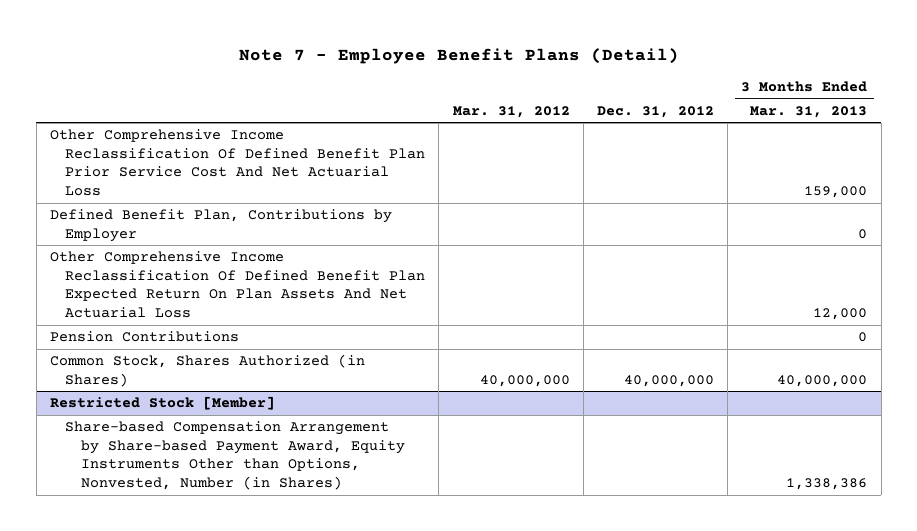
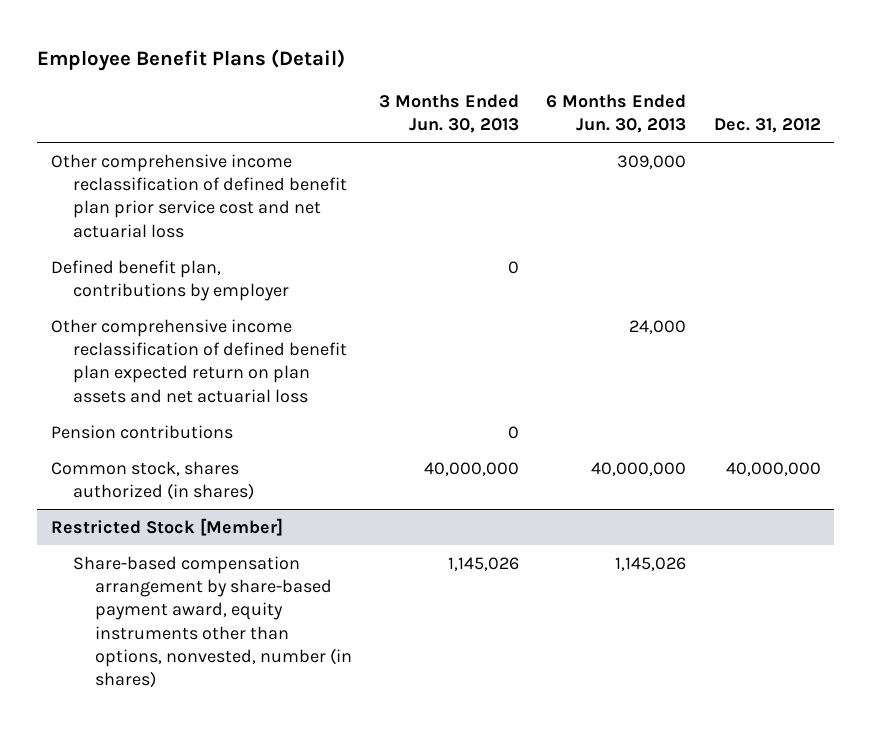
- Note 7 - Employee Benefit Plans (Detail)
+ Employee Benefit Plans (Detail)
- | Mar. 31, 2012 | Dec. 31, 2012 | 3 Months Ended Mar. 31, 2013
+ | 3 Months Ended Jun. 30, 2013 | 6 Months Ended Jun. 30, 2013 | Dec. 31, 2012
- Other Comprehensive Income Reclassification Of Defined Benefit Plan Prior Service Cost And Net Actuarial Loss | | | 159,000
- Defined Benefit Plan, Contributions by Employer | | | 0
- Other Comprehensive Income Reclassification Of Defined Benefit Plan Expected Return On Plan Assets And Net Actuarial Loss | | | 12,000
- Pension Contributions | | | 0
- Common Stock, Shares Authorized (in Shares) | 40,000,000 | 40,000,000 | 40,000,000
+ Other comprehensive income reclassification of defined benefit plan prior service cost and net actuarial loss | | 309,000 |
+ Defined benefit plan, contributions by employer | 0 | |
+ Other comprehensive income reclassification of defined benefit plan expected return on plan assets and net actuarial loss | | 24,000 |
+ Pension contributions | 0 | |
+ Common stock, shares authorized (in shares) | 40,000,000 | 40,000,000 | 40,000,000
@ Restricted Stock [Member]
- Share-based Compensation Arrangement by Share-based Payment Award, Equity Instruments Other than Options, Nonvested, Number (in Shares) | | | 1,338,386
+ Share-based compensation arrangement by share-based payment award, equity instruments other than options, nonvested, number (in shares) | 1,145,026 | 1,145,026 |

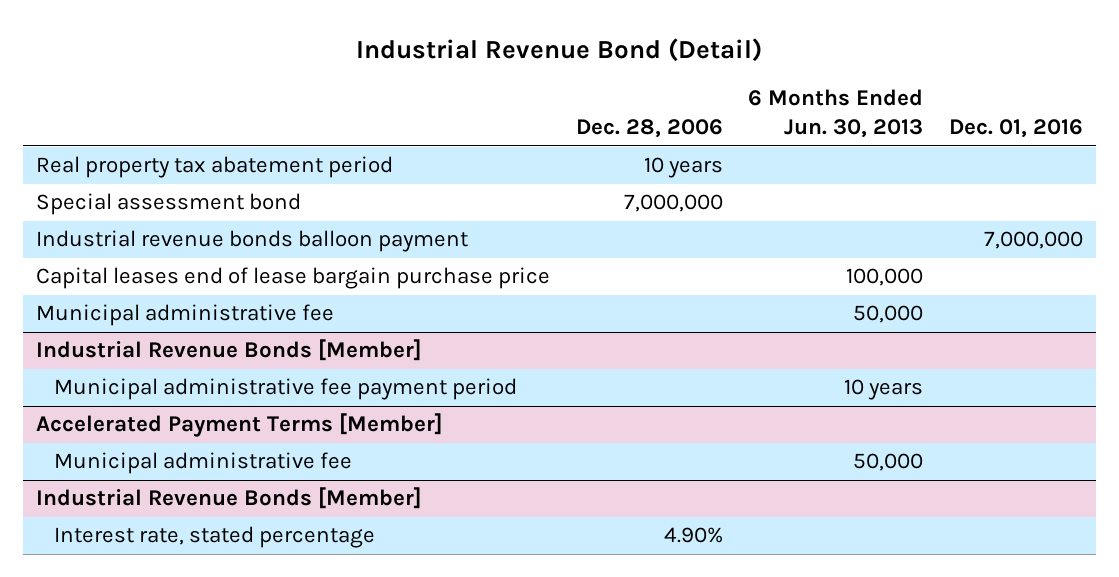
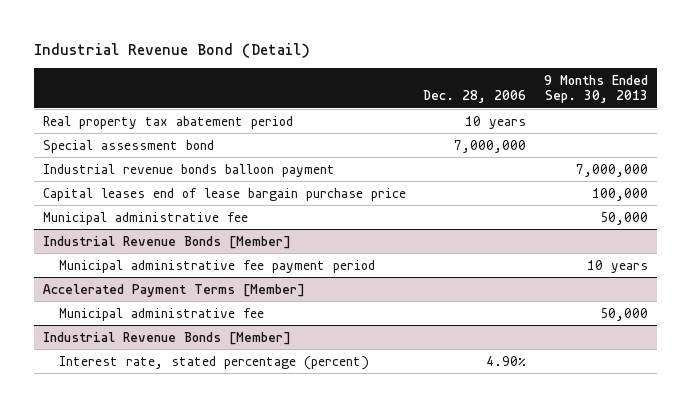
- | Dec. 28, 2006 | 6 Months Ended Jun. 30, 2013 | Dec. 01, 2016
+ | Dec. 28, 2006 | 9 Months Ended Sep. 30, 2013
@ Industrial Revenue Bonds [Member]
- Interest rate, stated percentage | 4.90% | |
+ Interest rate, stated percentage (percent) | 4.90% |

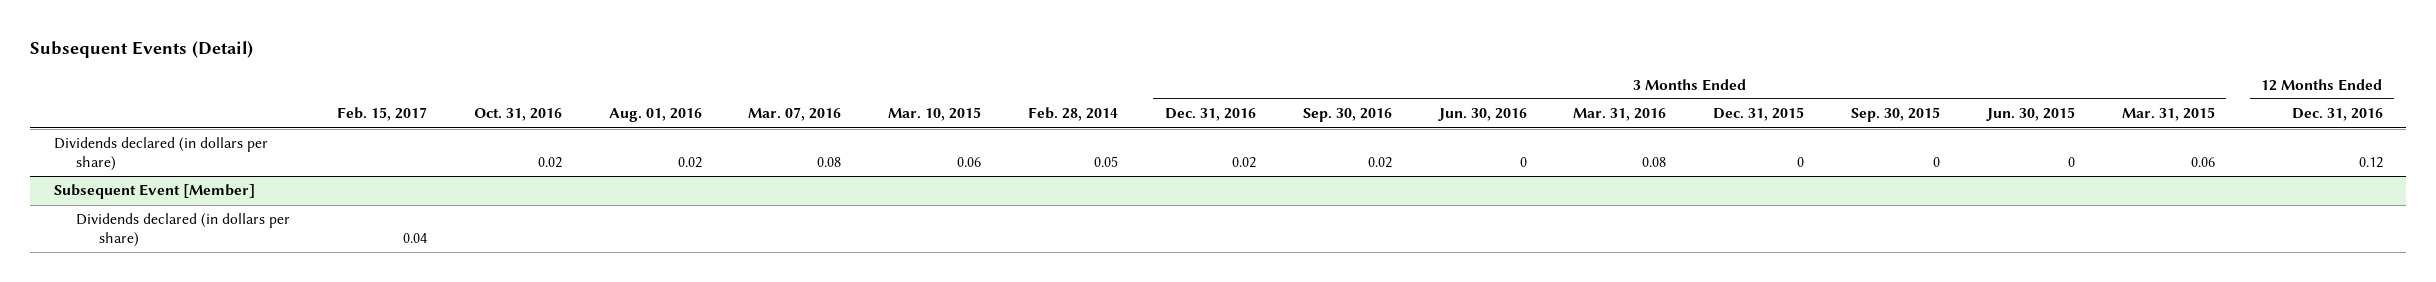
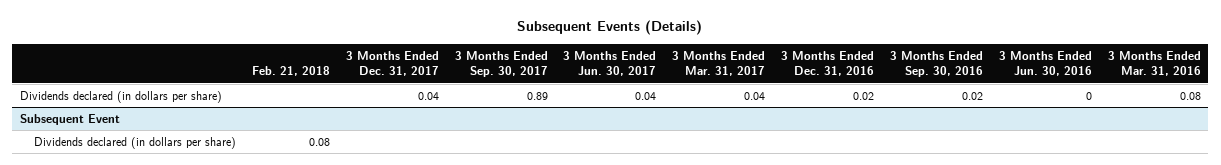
- Subsequent Events (Detail)
+ Subsequent Events (Details)
- | Feb. 15, 2017 | Oct. 31, 2016 | Aug. 01, 2016 | Mar. 07, 2016 | Mar. 10, 2015 | Feb. 28, 2014 | 3 Months Ended Dec. 31, 2016 | 3 Months Ended Sep. 30, 2016 | 3 Months Ended Jun. 30, 2016 | 3 Months Ended Mar. 31, 2016 | 3 Months Ended Dec. 31, 2015 | 3 Months Ended Sep. 30, 2015 | 3 Months Ended Jun. 30, 2015 | 3 Months Ended Mar. 31, 2015 | 12 Months Ended Dec. 31, 2016
+ | Feb. 21, 2018 | 3 Months Ended Dec. 31, 2017 | 3 Months Ended Sep. 30, 2017 | 3 Months Ended Jun. 30, 2017 | 3 Months Ended Mar. 31, 2017 | 3 Months Ended Dec. 31, 2016 | 3 Months Ended Sep. 30, 2016 | 3 Months Ended Jun. 30, 2016 | 3 Months Ended Mar. 31, 2016
- Subsequent Event [Member]
+ Subsequent Event

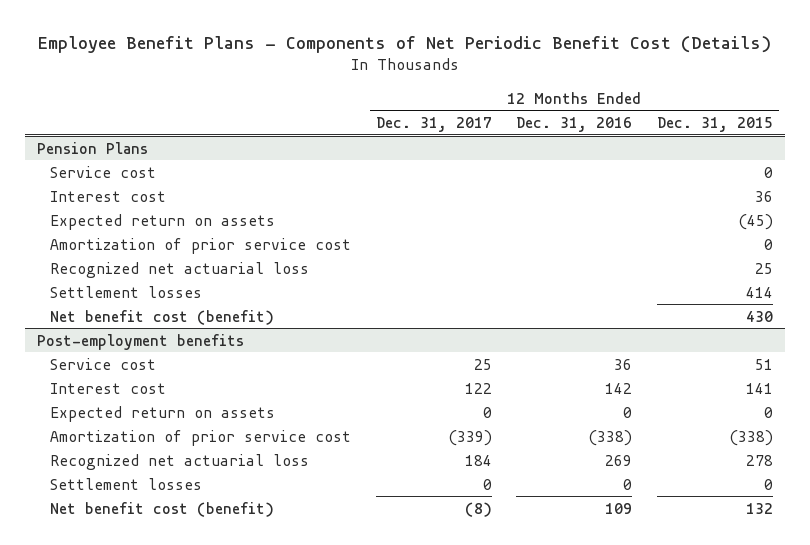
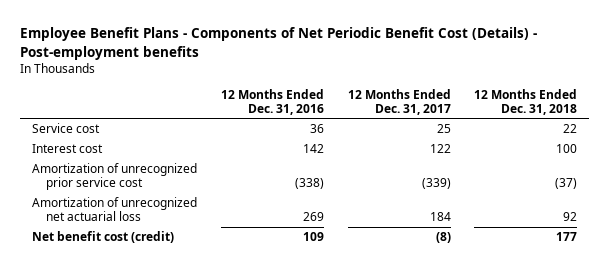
- Employee Benefit Plans - Components of Net Periodic Benefit Cost (Details)
+ Employee Benefit Plans - Components of Net Periodic Benefit Cost (Details) - Post-employment benefits
- | 12 Months Ended Dec. 31, 2017 | 12 Months Ended Dec. 31, 2016 | 12 Months Ended Dec. 31, 2015
+ | 12 Months Ended Dec. 31, 2016 | 12 Months Ended Dec. 31, 2017 | 12 Months Ended Dec. 31, 2018
- Pension Plans
- Service cost | | | 0
- Interest cost | | | 36
- Expected return on assets | | | (45)
- Amortization of prior service cost | | | 0
- Recognized net actuarial loss | | | 25
- Settlement losses | | | 414
- Net benefit cost (benefit) | | | 430
- Post-employment benefits
- Expected return on assets | 0 | 0 | 0
- Amortization of prior service cost | (339) | (338) | (338)
- Recognized net actuarial loss | 184 | 269 | 278
- Settlement losses | 0 | 0 | 0
- Net benefit cost (benefit) | (8) | 109 | 132
+ Amortization of unrecognized prior service cost | (338) | (339) | (37)
+ Amortization of unrecognized net actuarial loss | 269 | 184 | 92
+ Net benefit cost (credit) | 109 | (8) | 177

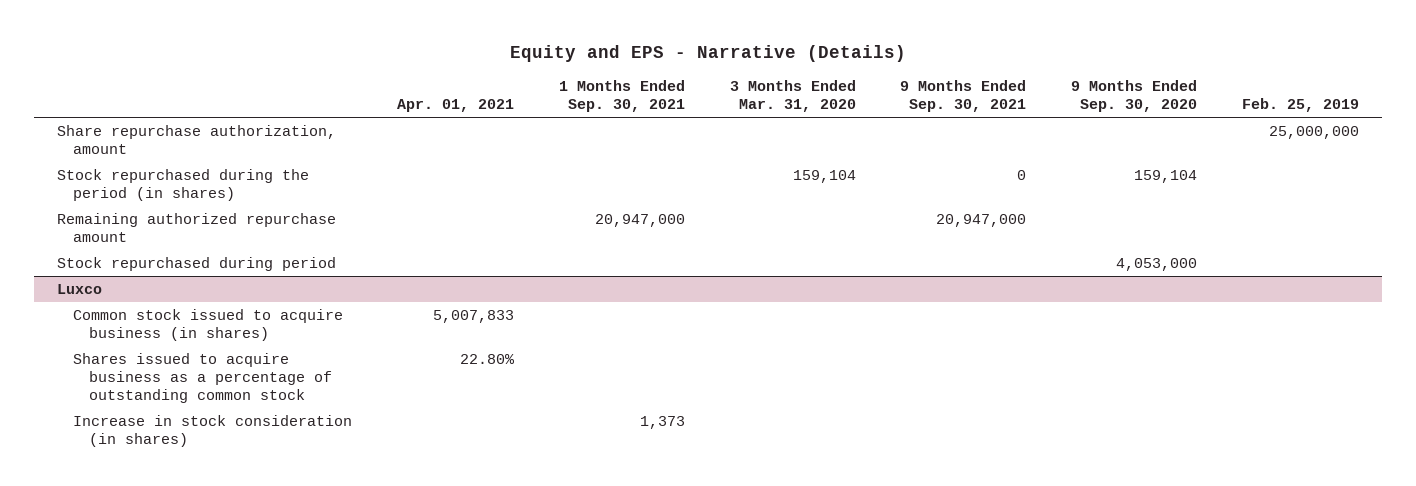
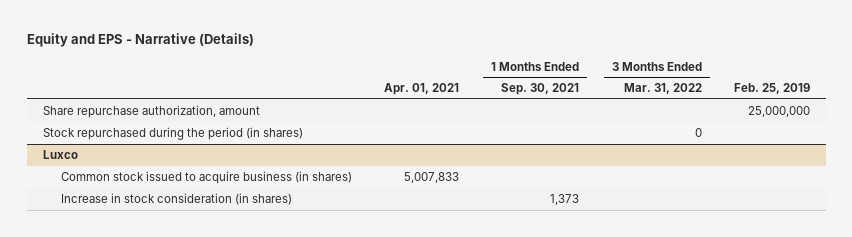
- | Apr. 01, 2021 | 1 Months Ended Sep. 30, 2021 | 3 Months Ended Mar. 31, 2020 | 9 Months Ended Sep. 30, 2021 | 9 Months Ended Sep. 30, 2020 | Feb. 25, 2019
+ | Apr. 01, 2021 | 1 Months Ended Sep. 30, 2021 | 3 Months Ended Mar. 31, 2022 | Feb. 25, 2019
- Remaining authorized repurchase amount | | 20,947,000 | | 20,947,000 | |
- Stock repurchased during period | | | | | 4,053,000 |
@ Luxco
- Shares issued to acquire business as a percentage of outstanding common stock | 22.80% | | | | |

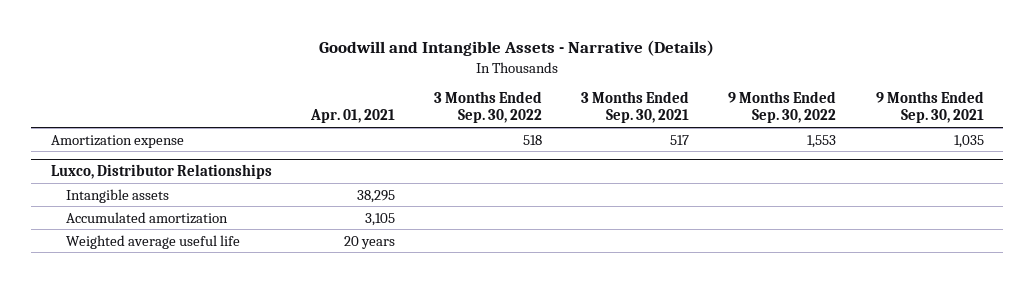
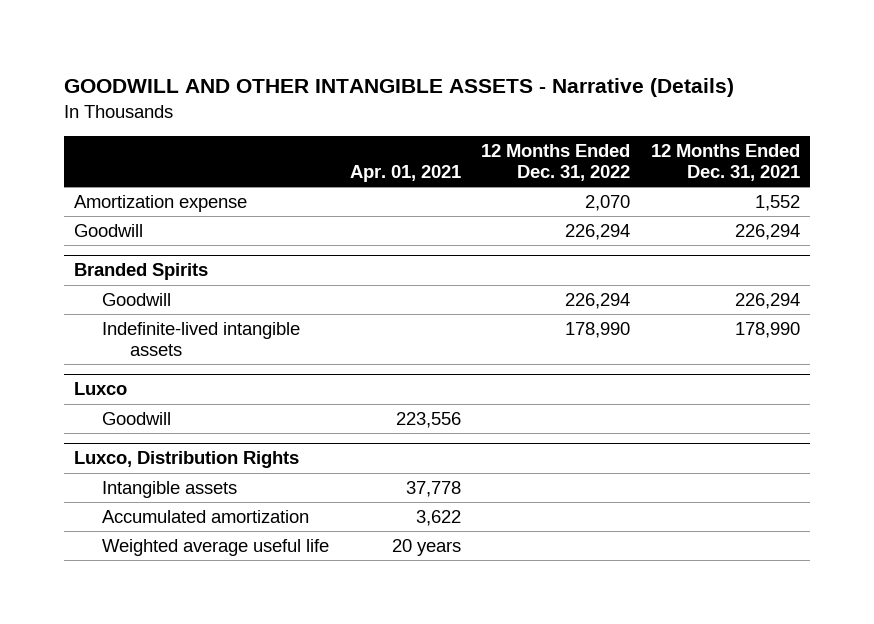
- Goodwill and Intangible Assets - Narrative (Details)
+ GOODWILL AND OTHER INTANGIBLE ASSETS - Narrative (Details)
- | Apr. 01, 2021 | 3 Months Ended Sep. 30, 2022 | 3 Months Ended Sep. 30, 2021 | 9 Months Ended Sep. 30, 2022 | 9 Months Ended Sep. 30, 2021
+ | Apr. 01, 2021 | 12 Months Ended Dec. 31, 2022 | 12 Months Ended Dec. 31, 2021
- Luxco, Distributor Relationships
- Intangible assets | 38,295 | | | |
- Accumulated amortization | 3,105 | | | |
- Weighted average useful life | 20 years | | | |
+ Goodwill | | 226,294 | 226,294
+ Branded Spirits
+ Goodwill | | 226,294 | 226,294
+ Indefinite-lived intangible assets | | 178,990 | 178,990
+ Luxco
+ Goodwill | 223,556 | |
+ Luxco, Distribution Rights
+ Intangible assets | 37,778 | |
+ Accumulated amortization | 3,622 | |
+ Weighted average useful life | 20 years | |

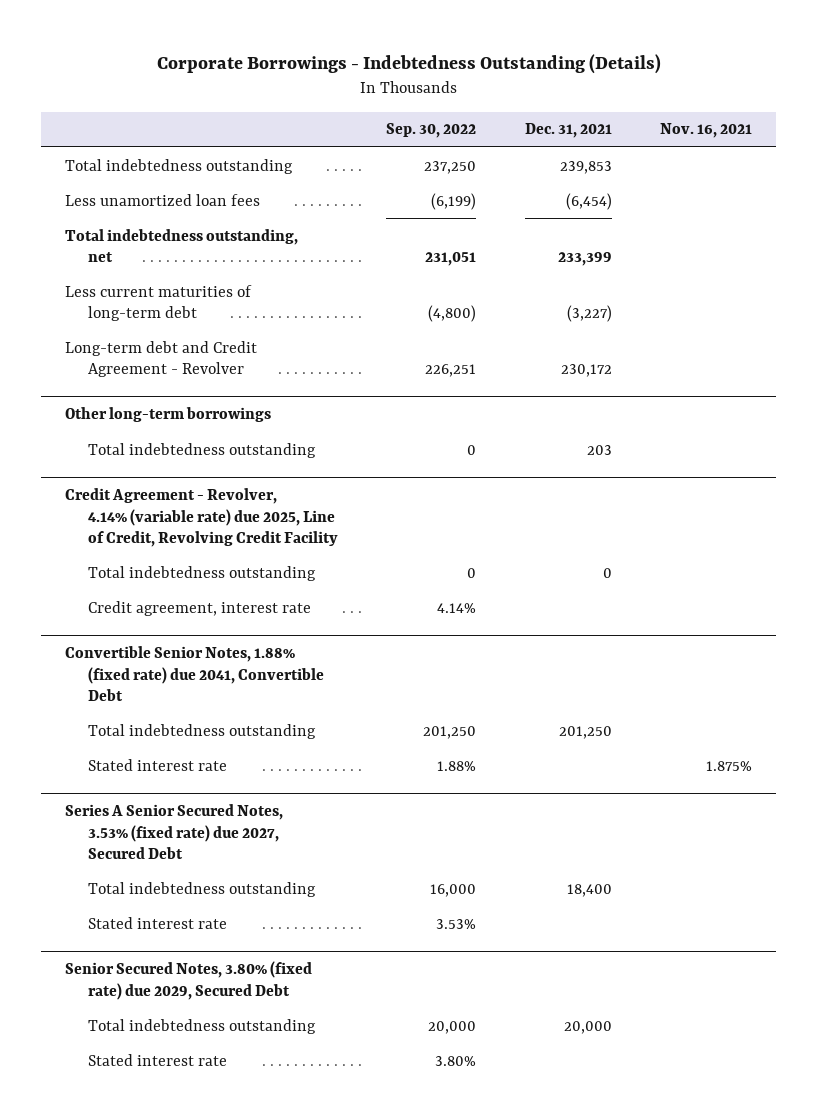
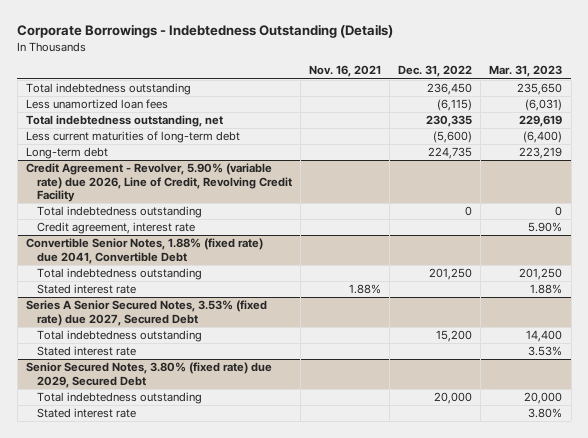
- | Sep. 30, 2022 | Dec. 31, 2021 | Nov. 16, 2021
+ | Nov. 16, 2021 | Dec. 31, 2022 | Mar. 31, 2023
- Long-term debt and Credit Agreement - Revolver | 226,251 | 230,172 |
- Other long-term borrowings
- Total indebtedness outstanding | 0 | 203 |
- Credit Agreement - Revolver, 4.14% (variable rate) due 2025, Line of Credit, Revolving Credit Facility
+ Long-term debt | | 224,735 | 223,219
+ Credit Agreement - Revolver, 5.90% (variable rate) due 2026, Line of Credit, Revolving Credit Facility
@ Convertible Senior Notes, 1.88% (fixed rate) due 2041, Convertible Debt
- Stated interest rate | 1.88% | | 1.875%
+ Stated interest rate | 1.88% | | 1.88%

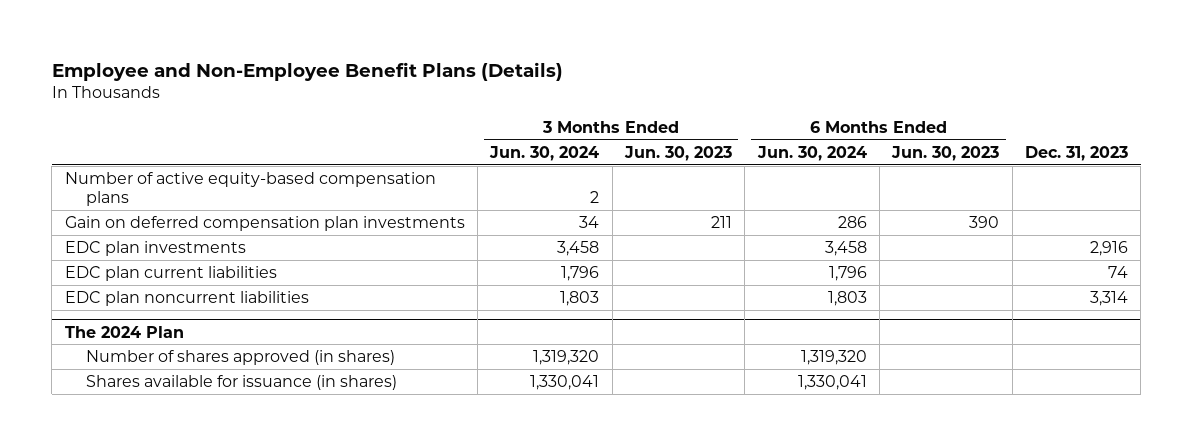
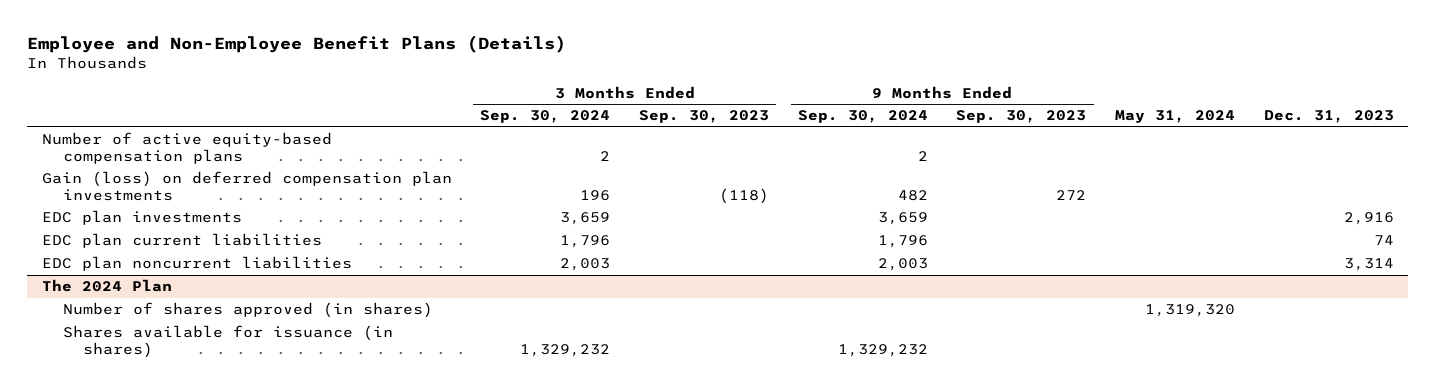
- | 3 Months Ended Jun. 30, 2024 | 3 Months Ended Jun. 30, 2023 | 6 Months Ended Jun. 30, 2024 | 6 Months Ended Jun. 30, 2023 | Dec. 31, 2023
+ | 3 Months Ended Sep. 30, 2024 | 3 Months Ended Sep. 30, 2023 | 9 Months Ended Sep. 30, 2024 | 9 Months Ended Sep. 30, 2023 | May 31, 2024 | Dec. 31, 2023
- Gain on deferred compensation plan investments | 34 | 211 | 286 | 390 |
+ Gain (loss) on deferred compensation plan investments | 196 | (118) | 482 | 272 | |

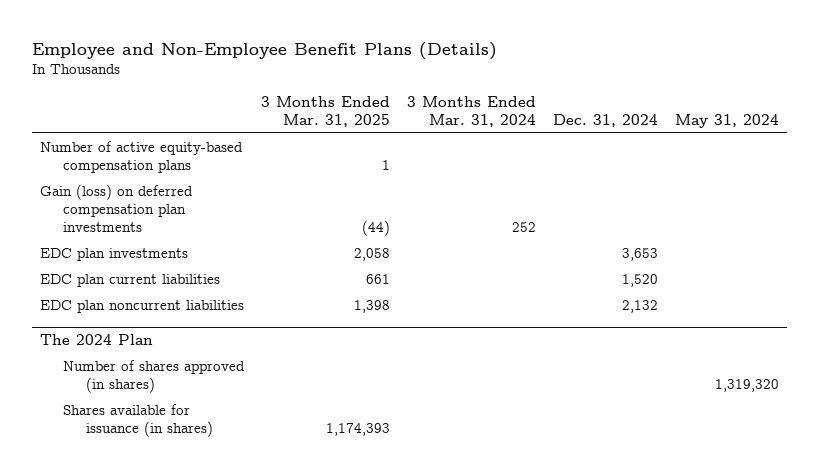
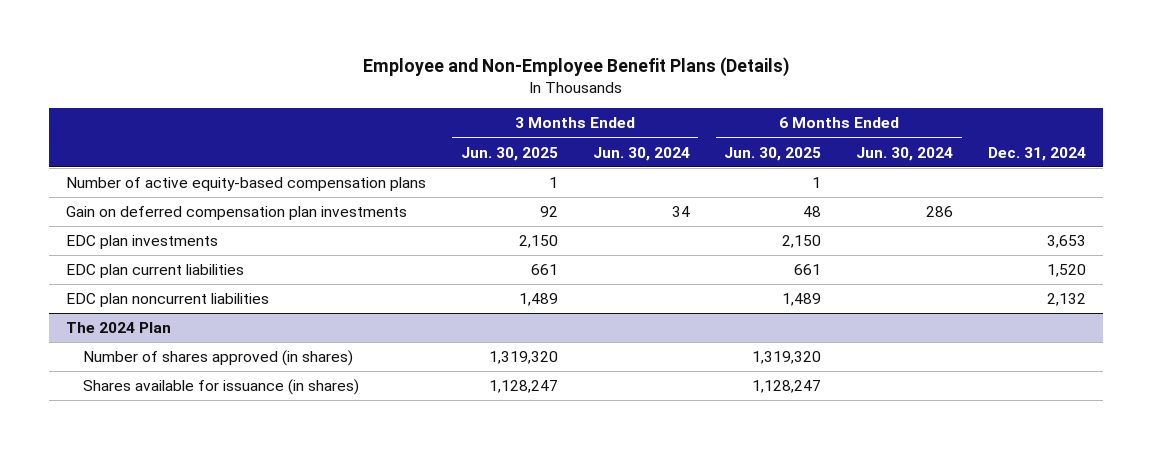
- | 3 Months Ended Mar. 31, 2025 | 3 Months Ended Mar. 31, 2024 | Dec. 31, 2024 | May 31, 2024
+ | 3 Months Ended Jun. 30, 2025 | 3 Months Ended Jun. 30, 2024 | 6 Months Ended Jun. 30, 2025 | 6 Months Ended Jun. 30, 2024 | Dec. 31, 2024
- Gain (loss) on deferred compensation plan investments | (44) | 252 | |
+ Gain on deferred compensation plan investments | 92 | 34 | 48 | 286 |

